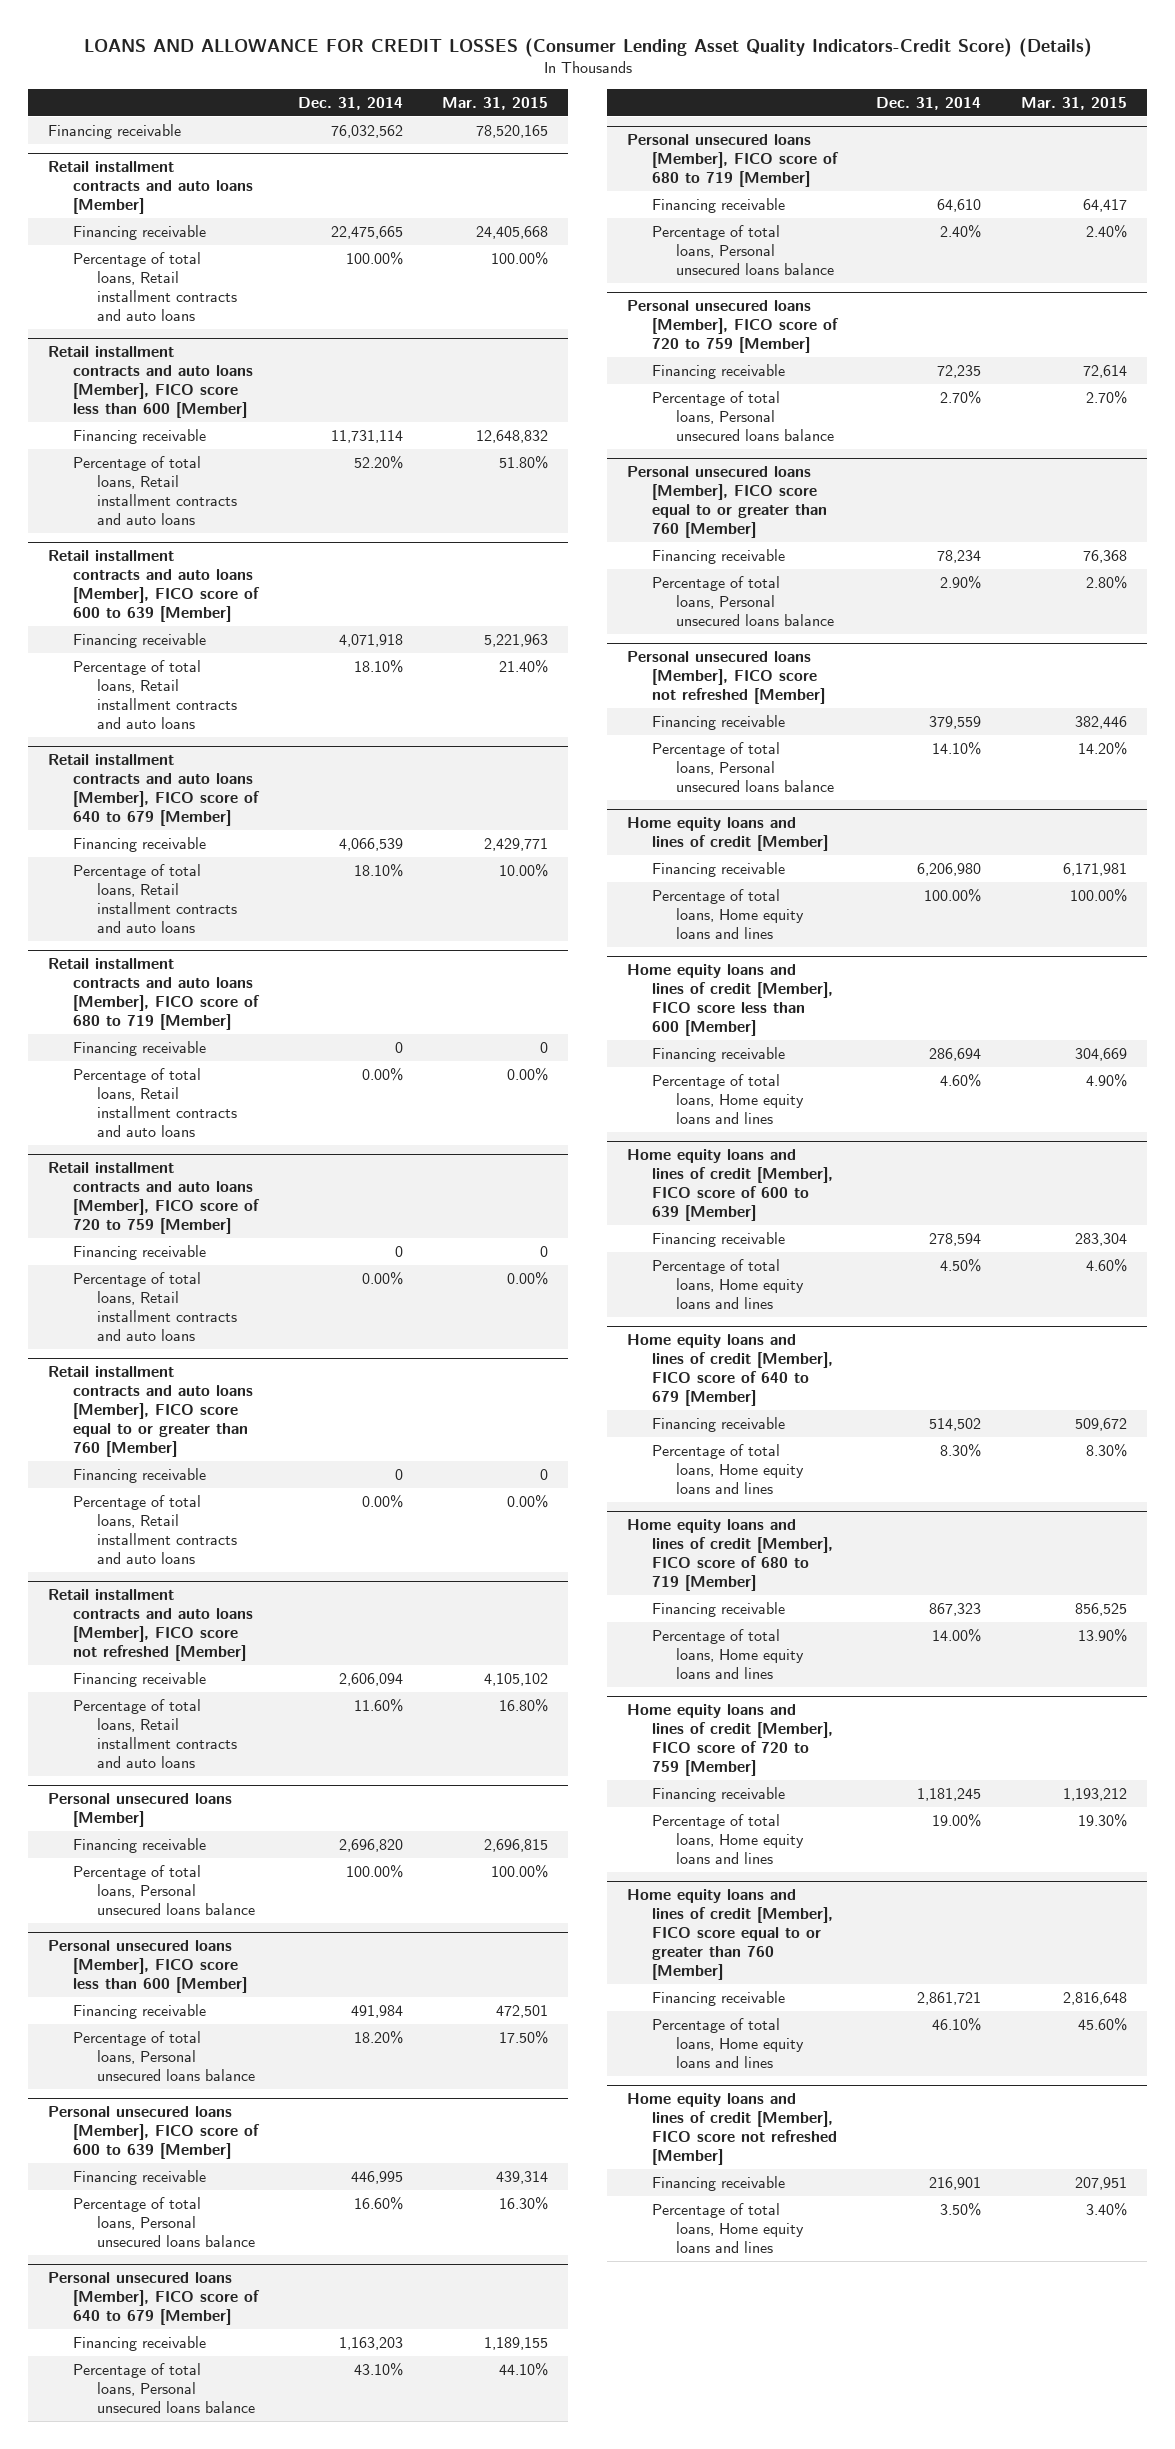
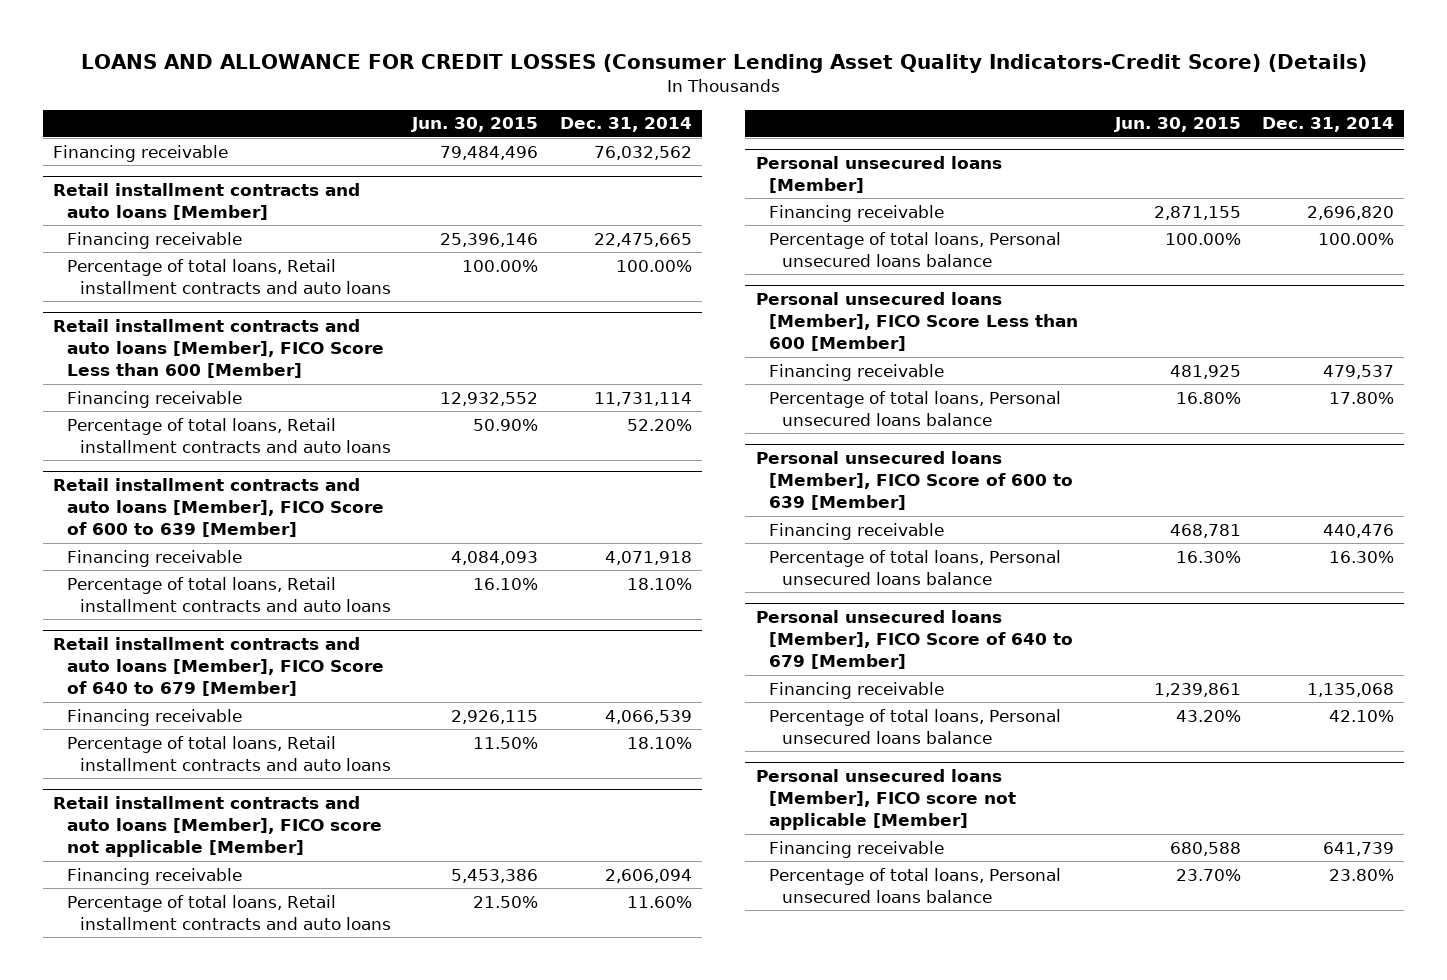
- | Dec. 31, 2014 | Mar. 31, 2015
+ | Jun. 30, 2015 | Dec. 31, 2014
- Retail installment contracts and auto loans [Member], FICO score less than 600 [Member]
+ Retail installment contracts and auto loans [Member], FICO Score Less than 600 [Member]
- Retail installment contracts and auto loans [Member], FICO score of 600 to 639 [Member]
+ Retail installment contracts and auto loans [Member], FICO Score of 600 to 639 [Member]
- Retail installment contracts and auto loans [Member], FICO score of 640 to 679 [Member]
+ Retail installment contracts and auto loans [Member], FICO Score of 640 to 679 [Member]
- Retail installment contracts and auto loans [Member], FICO score of 680 to 719 [Member]
- Financing receivable | 0 | 0
- Percentage of total loans, Retail installment contracts and auto loans | 0.00% | 0.00%
- Retail installment contracts and auto loans [Member], FICO score of 720 to 759 [Member]
- Financing receivable | 0 | 0
- Percentage of total loans, Retail installment contracts and auto loans | 0.00% | 0.00%
- Retail installment contracts and auto loans [Member], FICO score equal to or greater than 760 [Member]
- Financing receivable | 0 | 0
- Percentage of total loans, Retail installment contracts and auto loans | 0.00% | 0.00%
- Retail installment contracts and auto loans [Member], FICO score not refreshed [Member]
+ Retail installment contracts and auto loans [Member], FICO score not applicable [Member]
- Personal unsecured loans [Member], FICO score less than 600 [Member]
- Financing receivable | 491,984 | 472,501
- Percentage of total loans, Personal unsecured loans balance | 18.20% | 17.50%
- Personal unsecured loans [Member], FICO score of 600 to 639 [Member]
- Financing receivable | 446,995 | 439,314
- Percentage of total loans, Personal unsecured loans balance | 16.60% | 16.30%
- Personal unsecured loans [Member], FICO score of 640 to 679 [Member]
- Financing receivable | 1,163,203 | 1,189,155
- Percentage of total loans, Personal unsecured loans balance | 43.10% | 44.10%
- Personal unsecured loans [Member], FICO score of 680 to 719 [Member]
- Financing receivable | 64,610 | 64,417
- Percentage of total loans, Personal unsecured loans balance | 2.40% | 2.40%
- Personal unsecured loans [Member], FICO score of 720 to 759 [Member]
- Financing receivable | 72,235 | 72,614
- Percentage of total loans, Personal unsecured loans balance | 2.70% | 2.70%
- Personal unsecured loans [Member], FICO score equal to or greater than 760 [Member]
- Financing receivable | 78,234 | 76,368
- Percentage of total loans, Personal unsecured loans balance | 2.90% | 2.80%
- Personal unsecured loans [Member], FICO score not refreshed [Member]
- Financing receivable | 379,559 | 382,446
- Percentage of total loans, Personal unsecured loans balance | 14.10% | 14.20%
- Home equity loans and lines of credit [Member]
- Financing receivable | 6,206,980 | 6,171,981
- Percentage of total loans, Home equity loans and lines | 100.00% | 100.00%
- Home equity loans and lines of credit [Member], FICO score less than 600 [Member]
- Financing receivable | 286,694 | 304,669
- Percentage of total loans, Home equity loans and lines | 4.60% | 4.90%
- Home equity loans and lines of credit [Member], FICO score of 600 to 639 [Member]
- Financing receivable | 278,594 | 283,304
- Percentage of total loans, Home equity loans and lines | 4.50% | 4.60%
- Home equity loans and lines of credit [Member], FICO score of 640 to 679 [Member]
- Financing receivable | 514,502 | 509,672
- Percentage of total loans, Home equity loans and lines | 8.30% | 8.30%
- Home equity loans and lines of credit [Member], FICO score of 680 to 719 [Member]
- Financing receivable | 867,323 | 856,525
- Percentage of total loans, Home equity loans and lines | 14.00% | 13.90%
- Home equity loans and lines of credit [Member], FICO score of 720 to 759 [Member]
- Financing receivable | 1,181,245 | 1,193,212
- Percentage of total loans, Home equity loans and lines | 19.00% | 19.30%
- Home equity loans and lines of credit [Member], FICO score equal to or greater than 760 [Member]
- Financing receivable | 2,861,721 | 2,816,648
- Percentage of total loans, Home equity loans and lines | 46.10% | 45.60%
- Home equity loans and lines of credit [Member], FICO score not refreshed [Member]
- Financing receivable | 216,901 | 207,951
- Percentage of total loans, Home equity loans and lines | 3.50% | 3.40%
+ Personal unsecured loans [Member], FICO Score Less than 600 [Member]
+ Financing receivable | 481,925 | 479,537
+ Percentage of total loans, Personal unsecured loans balance | 16.80% | 17.80%
+ Personal unsecured loans [Member], FICO Score of 600 to 639 [Member]
+ Financing receivable | 468,781 | 440,476
+ Percentage of total loans, Personal unsecured loans balance | 16.30% | 16.30%
+ Personal unsecured loans [Member], FICO Score of 640 to 679 [Member]
+ Financing receivable | 1,239,861 | 1,135,068
+ Percentage of total loans, Personal unsecured loans balance | 43.20% | 42.10%
+ Personal unsecured loans [Member], FICO score not applicable [Member]
+ Financing receivable | 680,588 | 641,739
+ Percentage of total loans, Personal unsecured loans balance | 23.70% | 23.80%

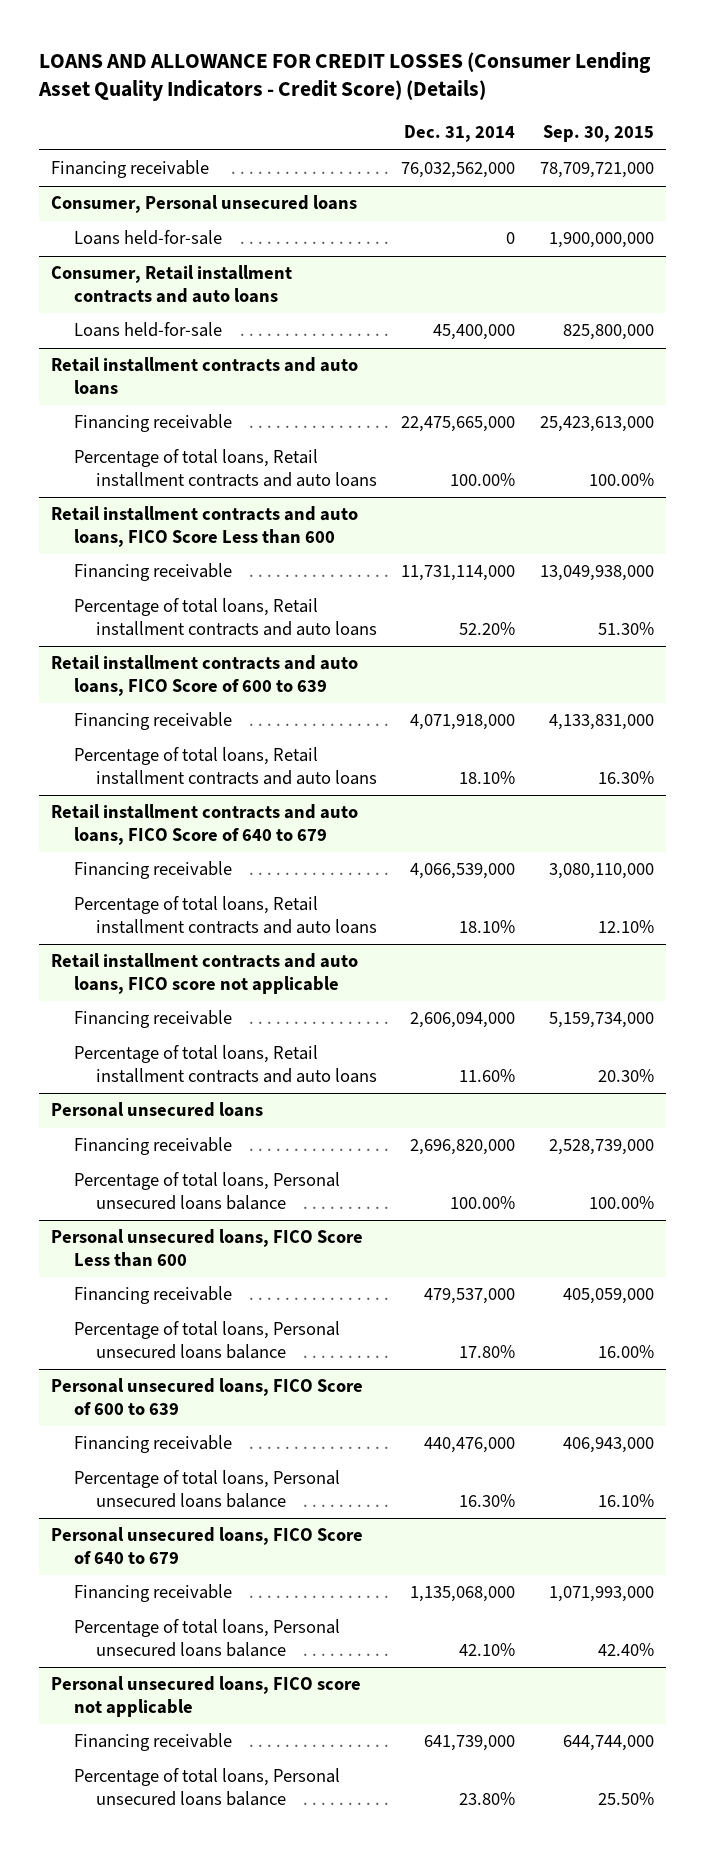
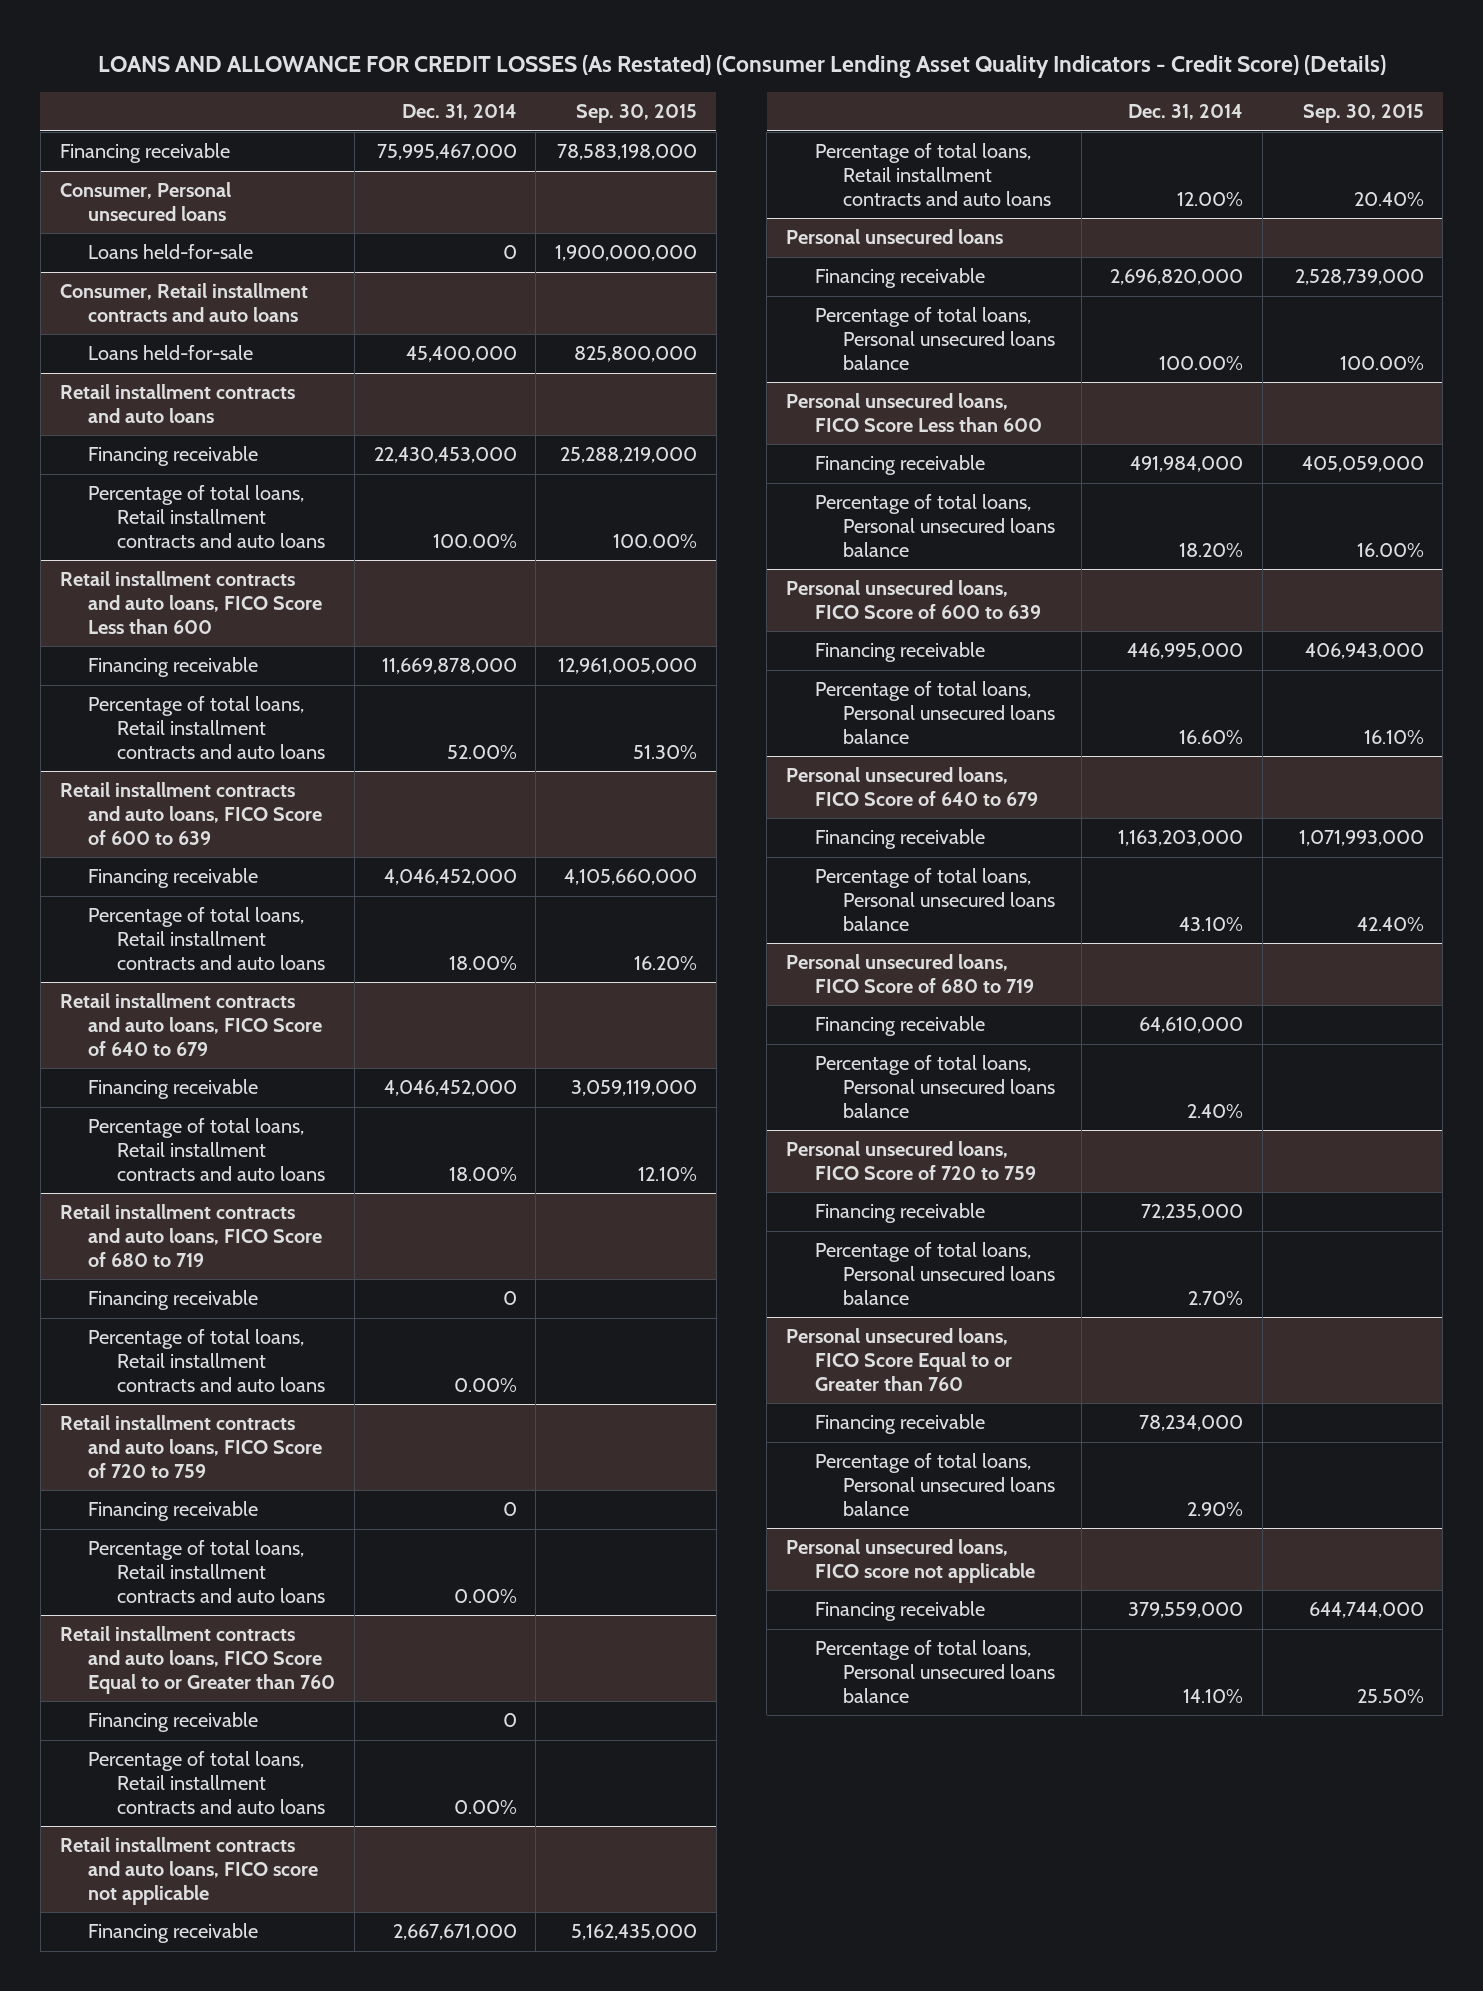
- LOANS AND ALLOWANCE FOR CREDIT LOSSES (Consumer Lending Asset Quality Indicators - Credit Score) (Details)
+ LOANS AND ALLOWANCE FOR CREDIT LOSSES (As Restated) (Consumer Lending Asset Quality Indicators - Credit Score) (Details)
- Financing receivable | 76,032,562,000 | 78,709,721,000
+ Financing receivable | 75,995,467,000 | 78,583,198,000
@ Retail installment contracts and auto loans
- Financing receivable | 22,475,665,000 | 25,423,613,000
+ Financing receivable | 22,430,453,000 | 25,288,219,000
@ Retail installment contracts and auto loans, FICO Score Less than 600
- Financing receivable | 11,731,114,000 | 13,049,938,000
- Percentage of total loans, Retail installment contracts and auto loans | 52.20% | 51.30%
+ Financing receivable | 11,669,878,000 | 12,961,005,000
+ Percentage of total loans, Retail installment contracts and auto loans | 52.00% | 51.30%
@ Retail installment contracts and auto loans, FICO Score of 600 to 639
- Financing receivable | 4,071,918,000 | 4,133,831,000
- Percentage of total loans, Retail installment contracts and auto loans | 18.10% | 16.30%
+ Financing receivable | 4,046,452,000 | 4,105,660,000
+ Percentage of total loans, Retail installment contracts and auto loans | 18.00% | 16.20%
@ Retail installment contracts and auto loans, FICO Score of 640 to 679
- Financing receivable | 4,066,539,000 | 3,080,110,000
- Percentage of total loans, Retail installment contracts and auto loans | 18.10% | 12.10%
+ Financing receivable | 4,046,452,000 | 3,059,119,000
+ Percentage of total loans, Retail installment contracts and auto loans | 18.00% | 12.10%
+ Retail installment contracts and auto loans, FICO Score of 680 to 719
+ Financing receivable | 0 |
+ Percentage of total loans, Retail installment contracts and auto loans | 0.00% |
+ Retail installment contracts and auto loans, FICO Score of 720 to 759
+ Financing receivable | 0 |
+ Percentage of total loans, Retail installment contracts and auto loans | 0.00% |
+ Retail installment contracts and auto loans, FICO Score Equal to or Greater than 760
+ Financing receivable | 0 |
+ Percentage of total loans, Retail installment contracts and auto loans | 0.00% |
@ Retail installment contracts and auto loans, FICO score not applicable
- Financing receivable | 2,606,094,000 | 5,159,734,000
- Percentage of total loans, Retail installment contracts and auto loans | 11.60% | 20.30%
+ Financing receivable | 2,667,671,000 | 5,162,435,000
+ Percentage of total loans, Retail installment contracts and auto loans | 12.00% | 20.40%
@ Personal unsecured loans, FICO Score Less than 600
- Financing receivable | 479,537,000 | 405,059,000
- Percentage of total loans, Personal unsecured loans balance | 17.80% | 16.00%
+ Financing receivable | 491,984,000 | 405,059,000
+ Percentage of total loans, Personal unsecured loans balance | 18.20% | 16.00%
@ Personal unsecured loans, FICO Score of 600 to 639
- Financing receivable | 440,476,000 | 406,943,000
- Percentage of total loans, Personal unsecured loans balance | 16.30% | 16.10%
+ Financing receivable | 446,995,000 | 406,943,000
+ Percentage of total loans, Personal unsecured loans balance | 16.60% | 16.10%
@ Personal unsecured loans, FICO Score of 640 to 679
- Financing receivable | 1,135,068,000 | 1,071,993,000
- Percentage of total loans, Personal unsecured loans balance | 42.10% | 42.40%
+ Financing receivable | 1,163,203,000 | 1,071,993,000
+ Percentage of total loans, Personal unsecured loans balance | 43.10% | 42.40%
+ Personal unsecured loans, FICO Score of 680 to 719
+ Financing receivable | 64,610,000 |
+ Percentage of total loans, Personal unsecured loans balance | 2.40% |
+ Personal unsecured loans, FICO Score of 720 to 759
+ Financing receivable | 72,235,000 |
+ Percentage of total loans, Personal unsecured loans balance | 2.70% |
+ Personal unsecured loans, FICO Score Equal to or Greater than 760
+ Financing receivable | 78,234,000 |
+ Percentage of total loans, Personal unsecured loans balance | 2.90% |
@ Personal unsecured loans, FICO score not applicable
- Financing receivable | 641,739,000 | 644,744,000
- Percentage of total loans, Personal unsecured loans balance | 23.80% | 25.50%
+ Financing receivable | 379,559,000 | 644,744,000
+ Percentage of total loans, Personal unsecured loans balance | 14.10% | 25.50%

